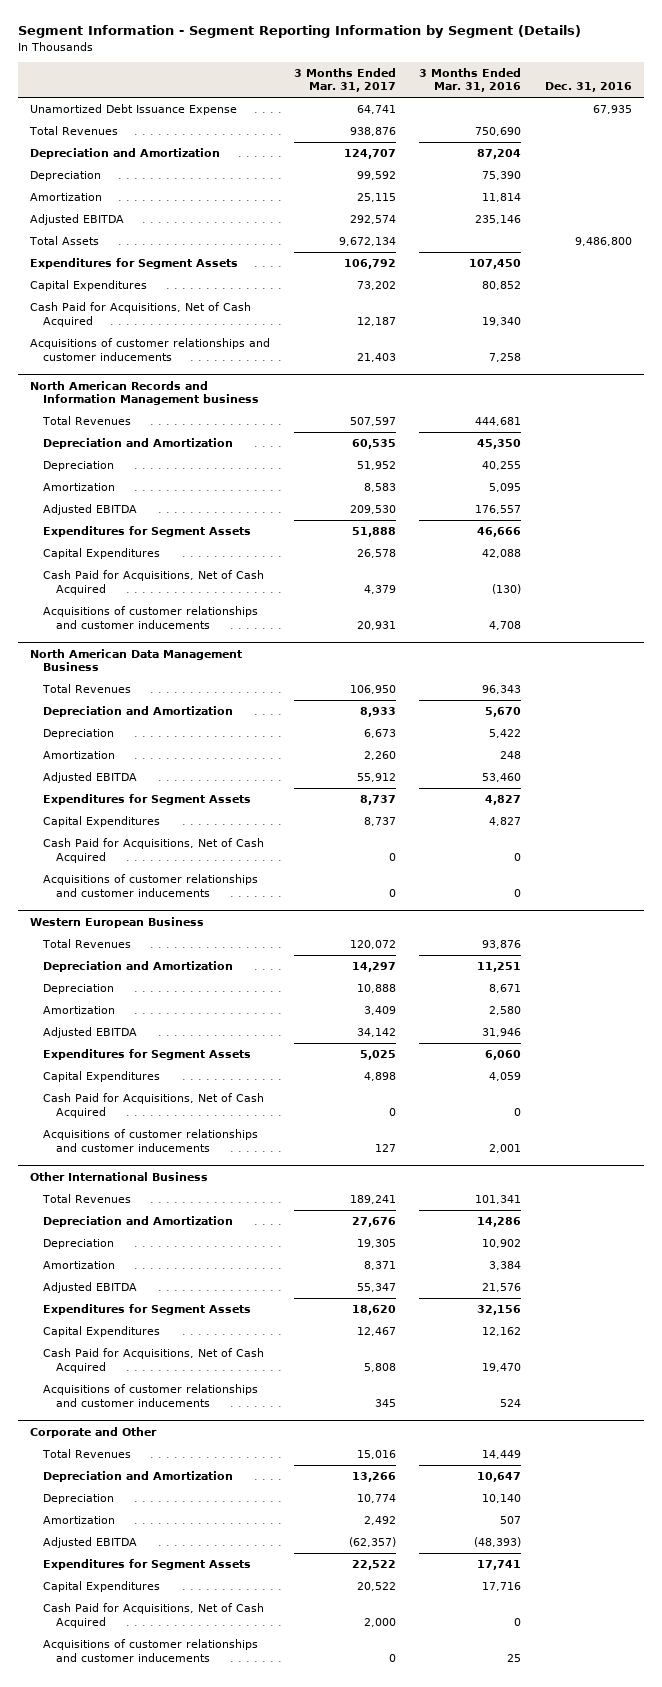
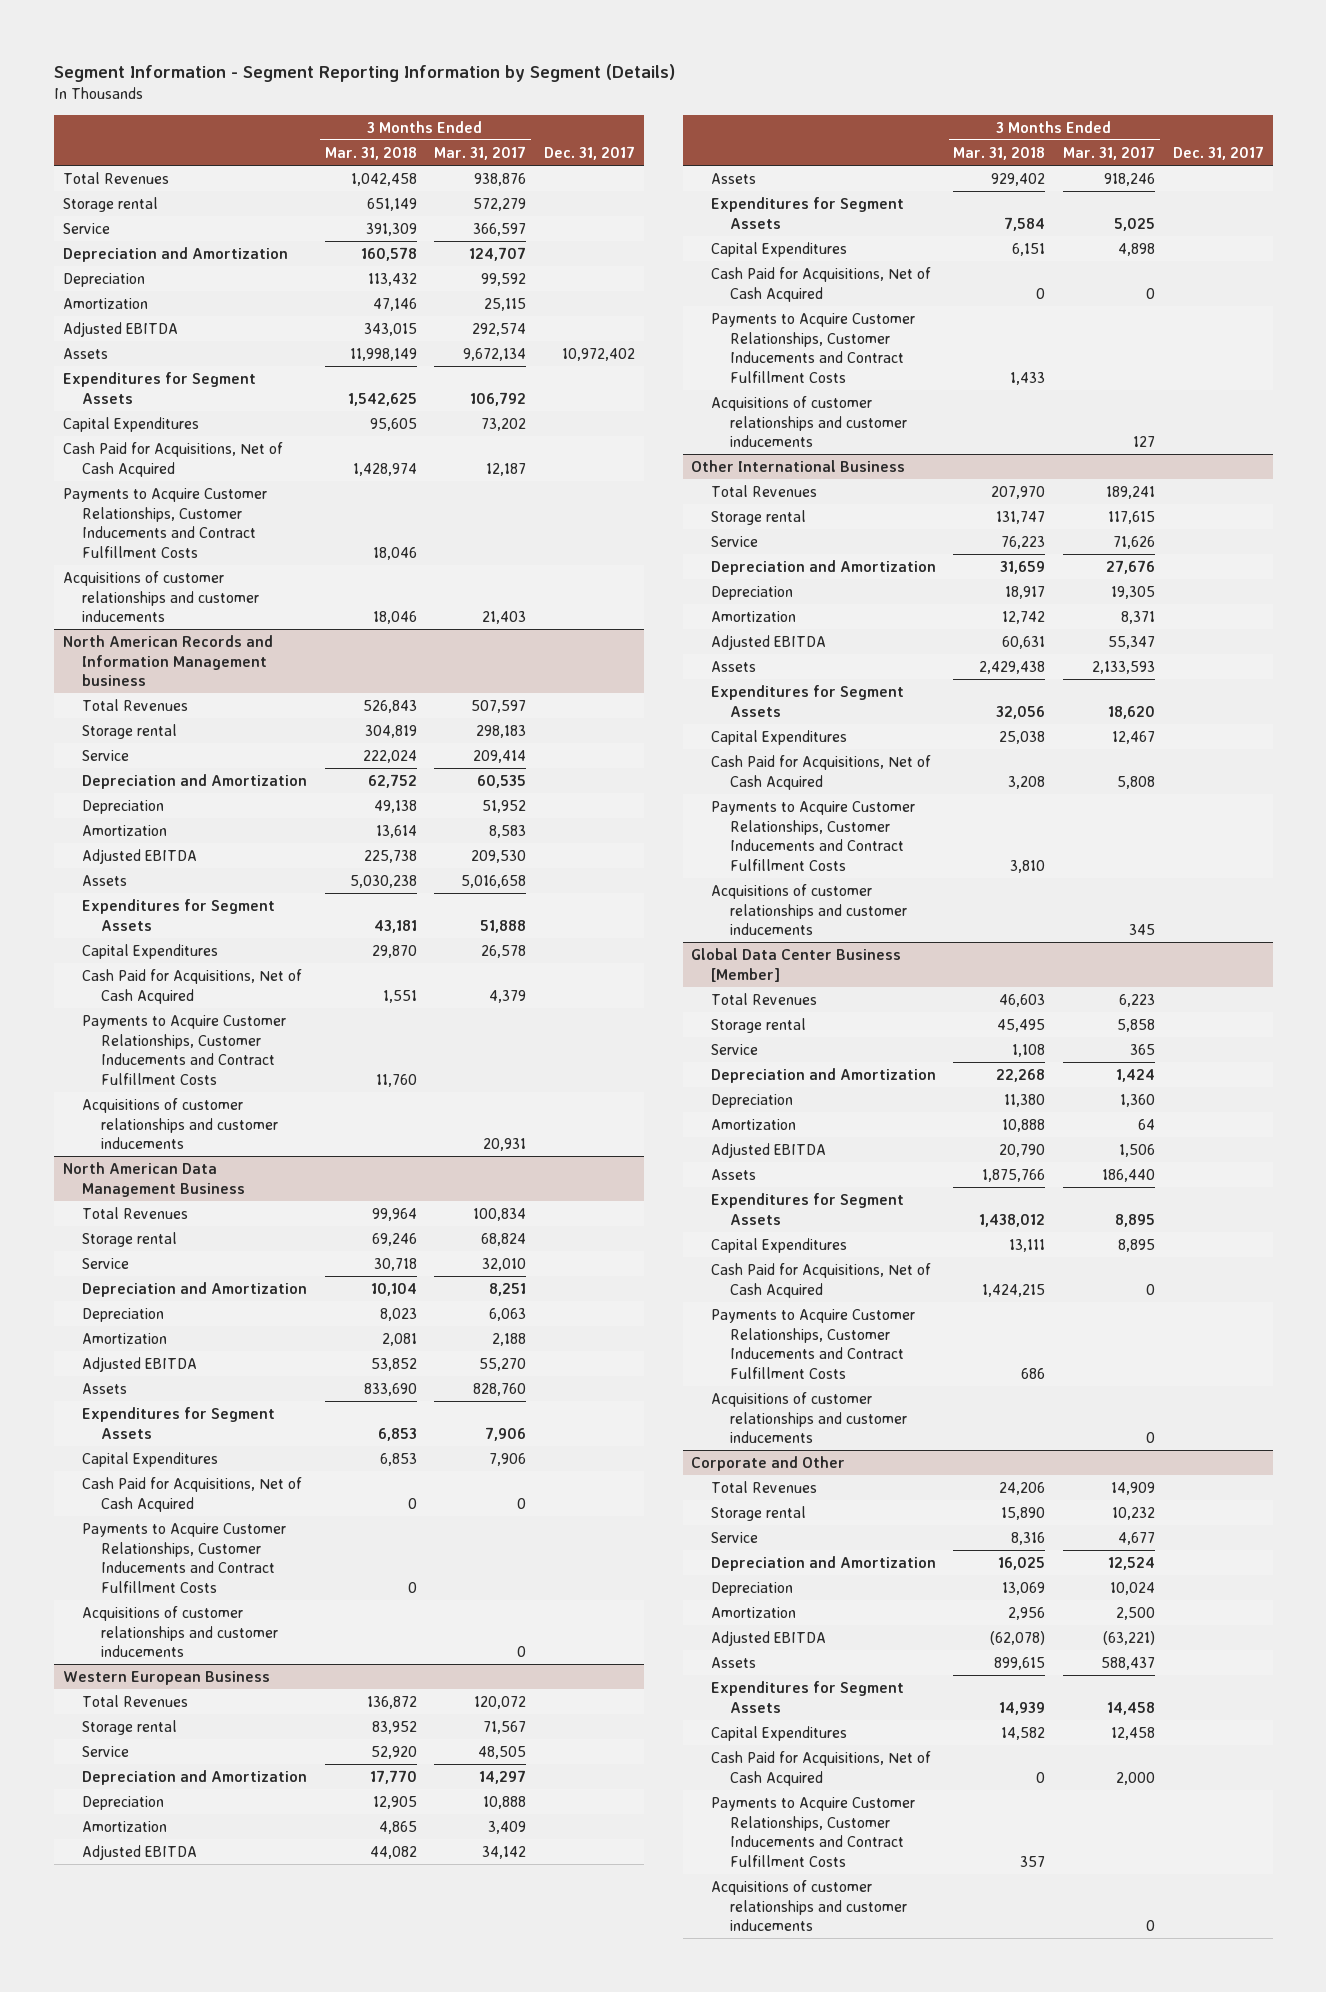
- | 3 Months Ended Mar. 31, 2017 | 3 Months Ended Mar. 31, 2016 | Dec. 31, 2016
+ | 3 Months Ended Mar. 31, 2018 | 3 Months Ended Mar. 31, 2017 | Dec. 31, 2017
- Unamortized Debt Issuance Expense | 64,741 | | 67,935
+ Storage rental | 651,149 | 572,279 |
+ Service | 391,309 | 366,597 |
- Total Assets | 9,672,134 | | 9,486,800
+ Assets | 11,998,149 | 9,672,134 | 10,972,402
+ Payments to Acquire Customer Relationships, Customer Inducements and Contract Fulfillment Costs | 18,046 | |
@ North American Records and Information Management business
+ Storage rental | 304,819 | 298,183 |
+ Service | 222,024 | 209,414 |
+ Assets | 5,030,238 | 5,016,658 |
+ Payments to Acquire Customer Relationships, Customer Inducements and Contract Fulfillment Costs | 11,760 | |
@ North American Data Management Business
- Total Revenues | 106,950 | 96,343 |
- Depreciation and Amortization | 8,933 | 5,670 |
- Depreciation | 6,673 | 5,422 |
- Amortization | 2,260 | 248 |
- Adjusted EBITDA | 55,912 | 53,460 |
- Expenditures for Segment Assets | 8,737 | 4,827 |
- Capital Expenditures | 8,737 | 4,827 |
+ Total Revenues | 99,964 | 100,834 |
+ Storage rental | 69,246 | 68,824 |
+ Service | 30,718 | 32,010 |
+ Depreciation and Amortization | 10,104 | 8,251 |
+ Depreciation | 8,023 | 6,063 |
+ Amortization | 2,081 | 2,188 |
+ Adjusted EBITDA | 53,852 | 55,270 |
+ Assets | 833,690 | 828,760 |
+ Expenditures for Segment Assets | 6,853 | 7,906 |
+ Capital Expenditures | 6,853 | 7,906 |
+ Payments to Acquire Customer Relationships, Customer Inducements and Contract Fulfillment Costs | 0 | |
@ Western European Business
+ Storage rental | 83,952 | 71,567 |
+ Service | 52,920 | 48,505 |
+ Assets | 929,402 | 918,246 |
+ Payments to Acquire Customer Relationships, Customer Inducements and Contract Fulfillment Costs | 1,433 | |
@ Other International Business
+ Storage rental | 131,747 | 117,615 |
+ Service | 76,223 | 71,626 |
+ Assets | 2,429,438 | 2,133,593 |
+ Payments to Acquire Customer Relationships, Customer Inducements and Contract Fulfillment Costs | 3,810 | |
+ Global Data Center Business [Member]
+ Total Revenues | 46,603 | 6,223 |
+ Storage rental | 45,495 | 5,858 |
+ Service | 1,108 | 365 |
+ Depreciation and Amortization | 22,268 | 1,424 |
+ Depreciation | 11,380 | 1,360 |
+ Amortization | 10,888 | 64 |
+ Adjusted EBITDA | 20,790 | 1,506 |
+ Assets | 1,875,766 | 186,440 |
+ Expenditures for Segment Assets | 1,438,012 | 8,895 |
+ Capital Expenditures | 13,111 | 8,895 |
+ Cash Paid for Acquisitions, Net of Cash Acquired | 1,424,215 | 0 |
+ Payments to Acquire Customer Relationships, Customer Inducements and Contract Fulfillment Costs | 686 | |
+ Acquisitions of customer relationships and customer inducements | | 0 |
@ Corporate and Other
- Total Revenues | 15,016 | 14,449 |
- Depreciation and Amortization | 13,266 | 10,647 |
- Depreciation | 10,774 | 10,140 |
- Amortization | 2,492 | 507 |
- Adjusted EBITDA | (62,357) | (48,393) |
- Expenditures for Segment Assets | 22,522 | 17,741 |
- Capital Expenditures | 20,522 | 17,716 |
+ Total Revenues | 24,206 | 14,909 |
+ Storage rental | 15,890 | 10,232 |
+ Service | 8,316 | 4,677 |
+ Depreciation and Amortization | 16,025 | 12,524 |
+ Depreciation | 13,069 | 10,024 |
+ Amortization | 2,956 | 2,500 |
+ Adjusted EBITDA | (62,078) | (63,221) |
+ Assets | 899,615 | 588,437 |
+ Expenditures for Segment Assets | 14,939 | 14,458 |
+ Capital Expenditures | 14,582 | 12,458 |
+ Payments to Acquire Customer Relationships, Customer Inducements and Contract Fulfillment Costs | 357 | |

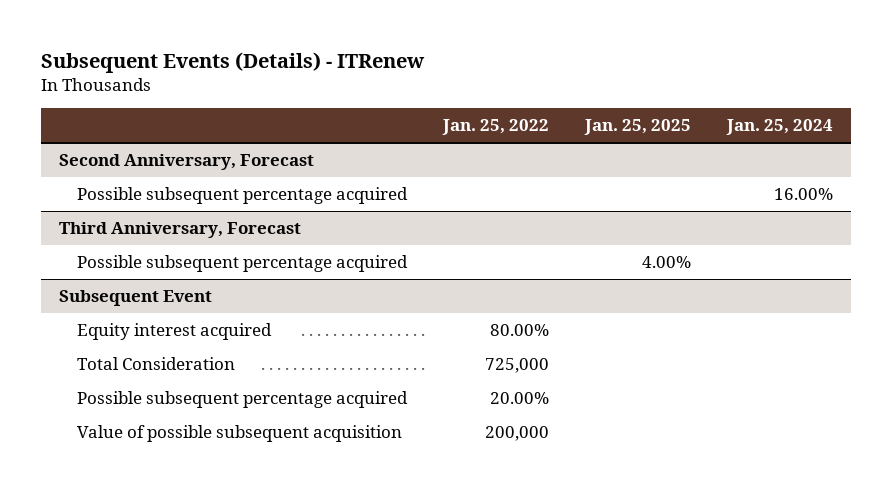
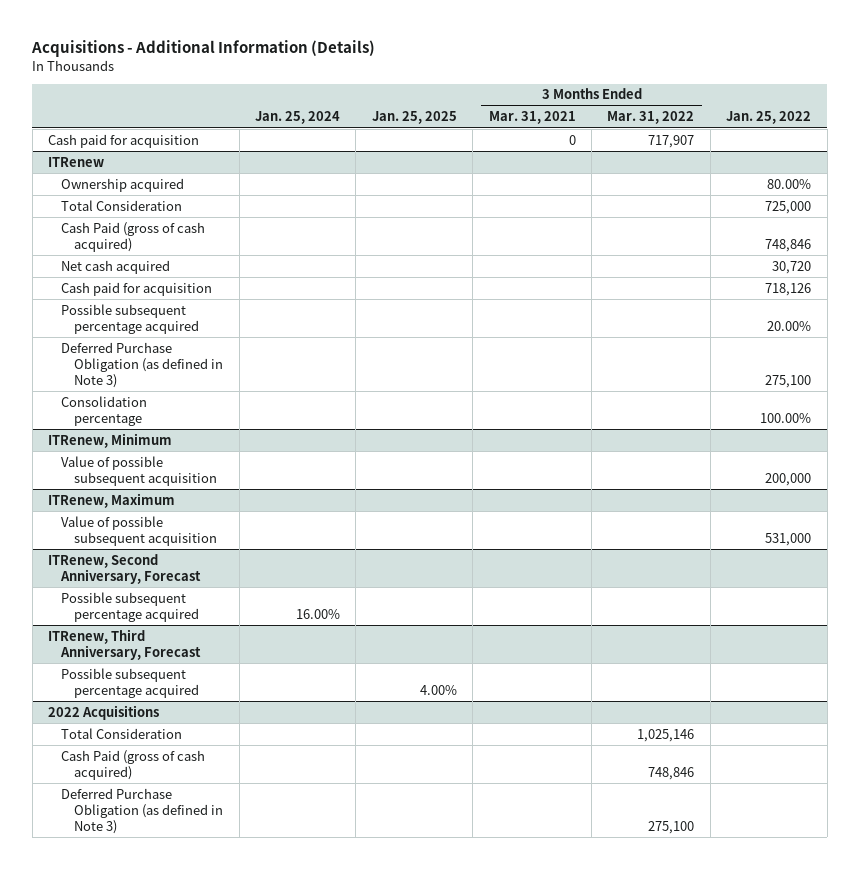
- Subsequent Events (Details) - ITRenew
+ Acquisitions - Additional Information (Details)
- | Jan. 25, 2022 | Jan. 25, 2025 | Jan. 25, 2024
+ | Jan. 25, 2024 | Jan. 25, 2025 | 3 Months Ended Mar. 31, 2021 | 3 Months Ended Mar. 31, 2022 | Jan. 25, 2022
- Second Anniversary, Forecast
- Possible subsequent percentage acquired | | | 16.00%
- Third Anniversary, Forecast
- Possible subsequent percentage acquired | | 4.00% |
- Subsequent Event
- Equity interest acquired | 80.00% | |
+ Cash paid for acquisition | | | 0 | 717,907 |
+ ITRenew
+ Ownership acquired | | | | | 80.00%
+ Cash Paid (gross of cash acquired) | | | | | 748,846
+ Net cash acquired | | | | | 30,720
+ Cash paid for acquisition | | | | | 718,126
+ Deferred Purchase Obligation (as defined in Note 3) | | | | | 275,100
+ Consolidation percentage | | | | | 100.00%
+ ITRenew, Minimum
+ ITRenew, Maximum
+ Value of possible subsequent acquisition | | | | | 531,000
+ ITRenew, Second Anniversary, Forecast
+ Possible subsequent percentage acquired | 16.00% | | | |
+ ITRenew, Third Anniversary, Forecast
+ Possible subsequent percentage acquired | | 4.00% | | |
+ 2022 Acquisitions
+ Total Consideration | | | | 1,025,146 |
+ Cash Paid (gross of cash acquired) | | | | 748,846 |
+ Deferred Purchase Obligation (as defined in Note 3) | | | | 275,100 |

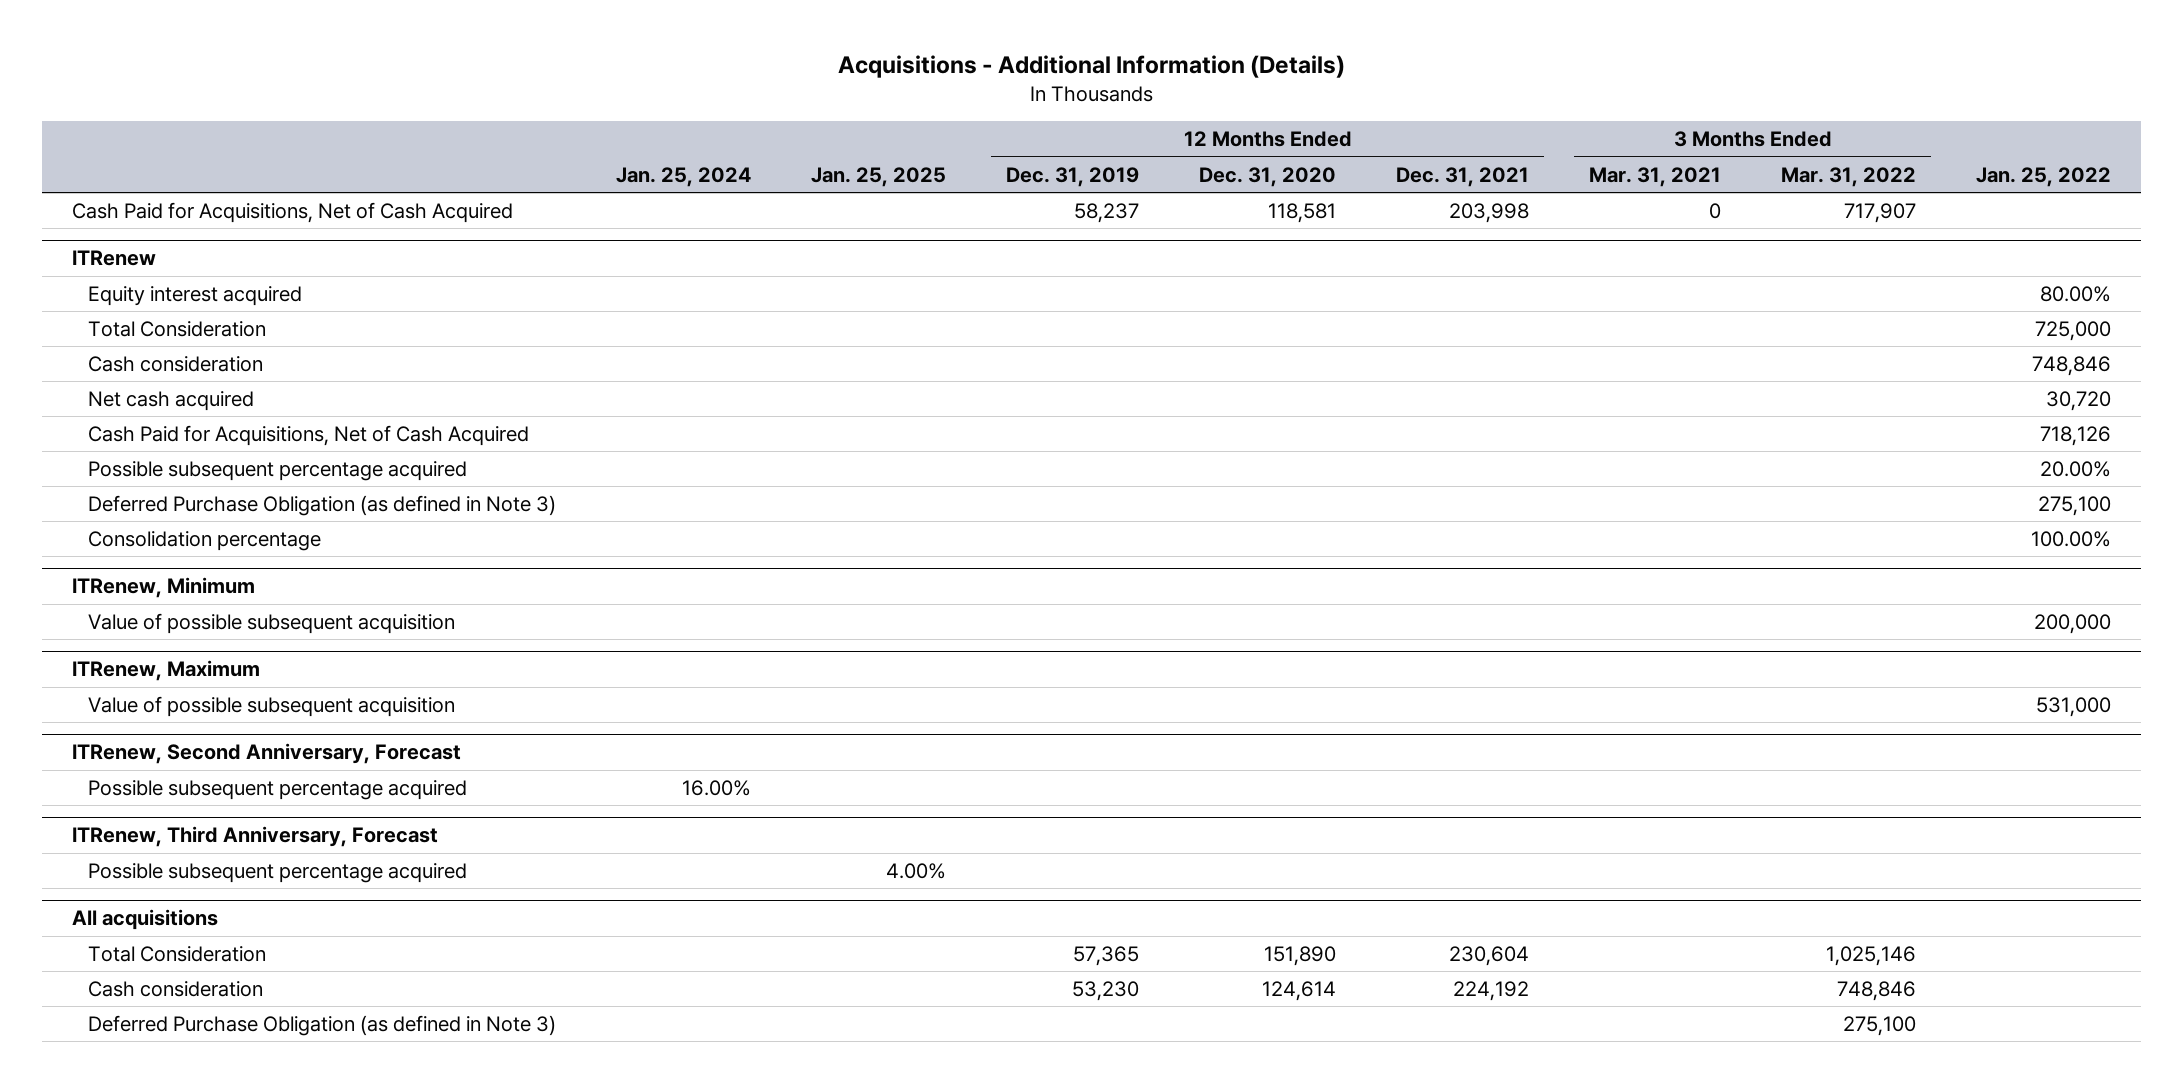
- | Jan. 25, 2024 | Jan. 25, 2025 | 3 Months Ended Mar. 31, 2021 | 3 Months Ended Mar. 31, 2022 | Jan. 25, 2022
+ | Jan. 25, 2024 | Jan. 25, 2025 | 12 Months Ended Dec. 31, 2019 | 12 Months Ended Dec. 31, 2020 | 12 Months Ended Dec. 31, 2021 | 3 Months Ended Mar. 31, 2021 | 3 Months Ended Mar. 31, 2022 | Jan. 25, 2022
- Cash paid for acquisition | | | 0 | 717,907 |
+ Cash Paid for Acquisitions, Net of Cash Acquired | | | 58,237 | 118,581 | 203,998 | 0 | 717,907 |
@ ITRenew
- Ownership acquired | | | | | 80.00%
+ Equity interest acquired | | | | | | | | 80.00%
- Cash Paid (gross of cash acquired) | | | | | 748,846
+ Cash consideration | | | | | | | | 748,846
- Cash paid for acquisition | | | | | 718,126
+ Cash Paid for Acquisitions, Net of Cash Acquired | | | | | | | | 718,126
- 2022 Acquisitions
+ All acquisitions
- Cash Paid (gross of cash acquired) | | | | 748,846 |
+ Cash consideration | | | 53,230 | 124,614 | 224,192 | | 748,846 |

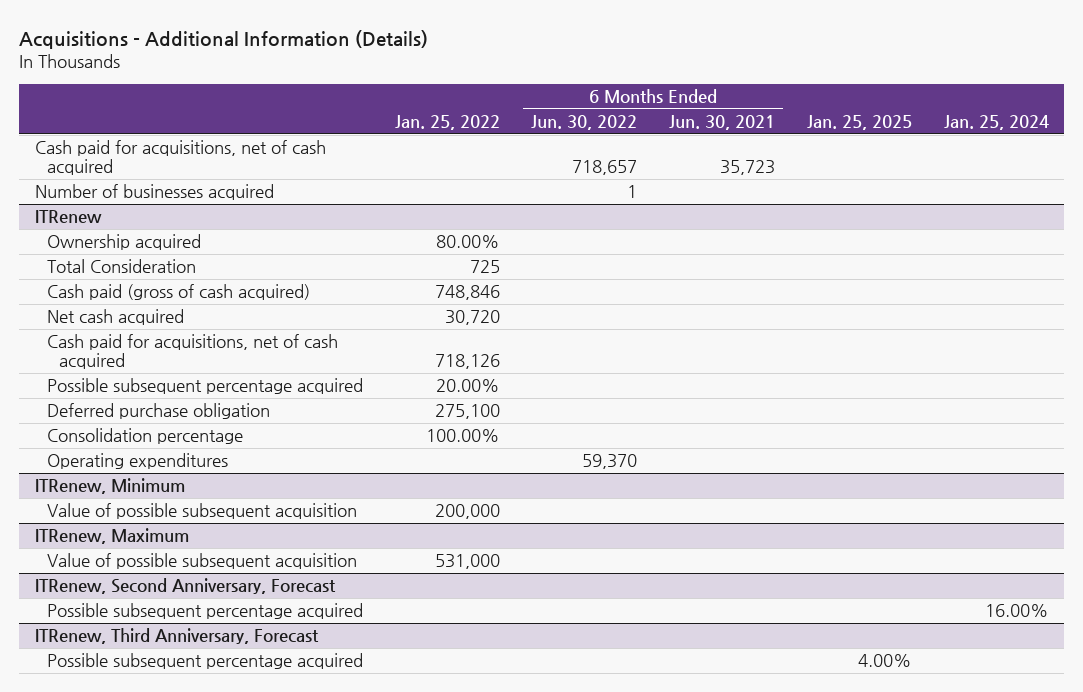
- | Jan. 25, 2024 | Jan. 25, 2025 | 12 Months Ended Dec. 31, 2019 | 12 Months Ended Dec. 31, 2020 | 12 Months Ended Dec. 31, 2021 | 3 Months Ended Mar. 31, 2021 | 3 Months Ended Mar. 31, 2022 | Jan. 25, 2022
+ | Jan. 25, 2022 | 6 Months Ended Jun. 30, 2022 | 6 Months Ended Jun. 30, 2021 | Jan. 25, 2025 | Jan. 25, 2024
- Cash Paid for Acquisitions, Net of Cash Acquired | | | 58,237 | 118,581 | 203,998 | 0 | 717,907 |
+ Cash paid for acquisitions, net of cash acquired | | 718,657 | 35,723 | |
+ Number of businesses acquired | | 1 | | |
@ ITRenew
- Equity interest acquired | | | | | | | | 80.00%
- Total Consideration | | | | | | | | 725,000
- Cash consideration | | | | | | | | 748,846
+ Ownership acquired | 80.00% | | | |
+ Total Consideration | 725 | | | |
+ Cash paid (gross of cash acquired) | 748,846 | | | |
- Cash Paid for Acquisitions, Net of Cash Acquired | | | | | | | | 718,126
+ Cash paid for acquisitions, net of cash acquired | 718,126 | | | |
- Deferred Purchase Obligation (as defined in Note 3) | | | | | | | | 275,100
+ Deferred purchase obligation | 275,100 | | | |
+ Operating expenditures | | 59,370 | | |
- All acquisitions
- Total Consideration | | | 57,365 | 151,890 | 230,604 | | 1,025,146 |
- Cash consideration | | | 53,230 | 124,614 | 224,192 | | 748,846 |
- Deferred Purchase Obligation (as defined in Note 3) | | | | | | | 275,100 |

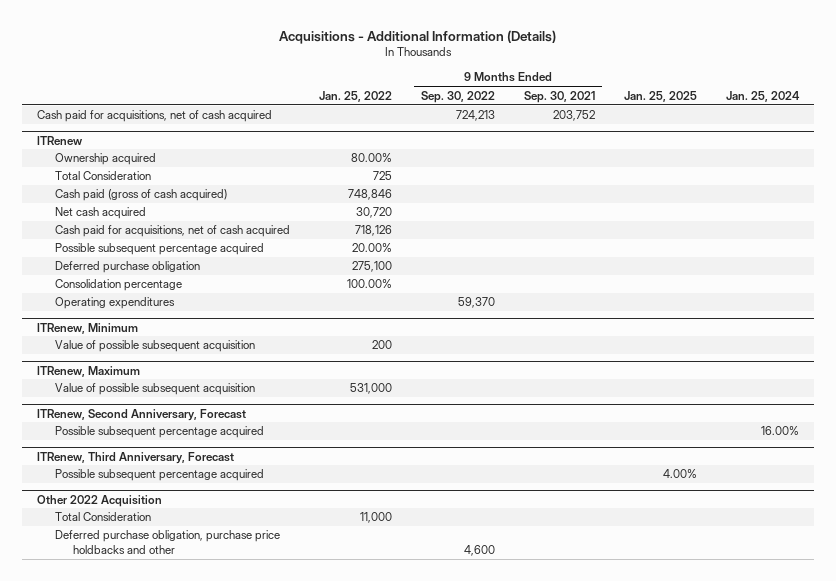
- | Jan. 25, 2022 | 6 Months Ended Jun. 30, 2022 | 6 Months Ended Jun. 30, 2021 | Jan. 25, 2025 | Jan. 25, 2024
+ | Jan. 25, 2022 | 9 Months Ended Sep. 30, 2022 | 9 Months Ended Sep. 30, 2021 | Jan. 25, 2025 | Jan. 25, 2024
- Number of businesses acquired | | 1 | | |
@ ITRenew, Minimum
- Value of possible subsequent acquisition | 200,000 | | | |
+ Value of possible subsequent acquisition | 200 | | | |
+ Other 2022 Acquisition
+ Total Consideration | 11,000 | | | |
+ Deferred purchase obligation, purchase price holdbacks and other | | 4,600 | | |

